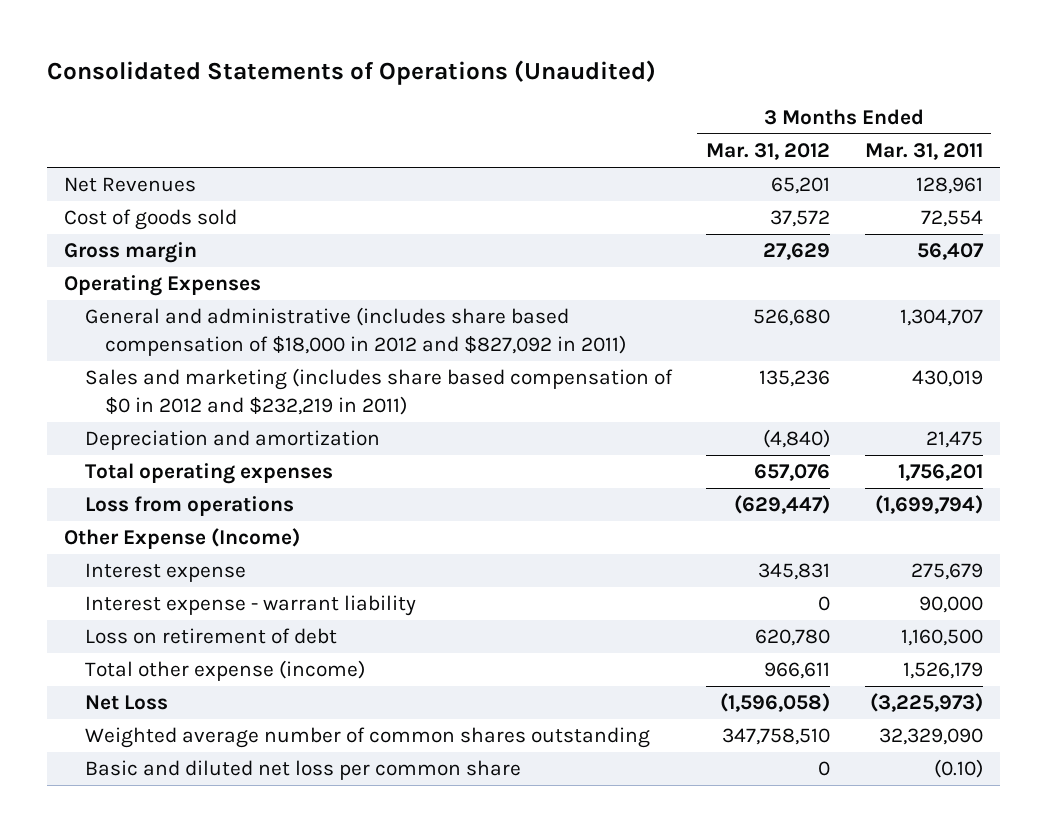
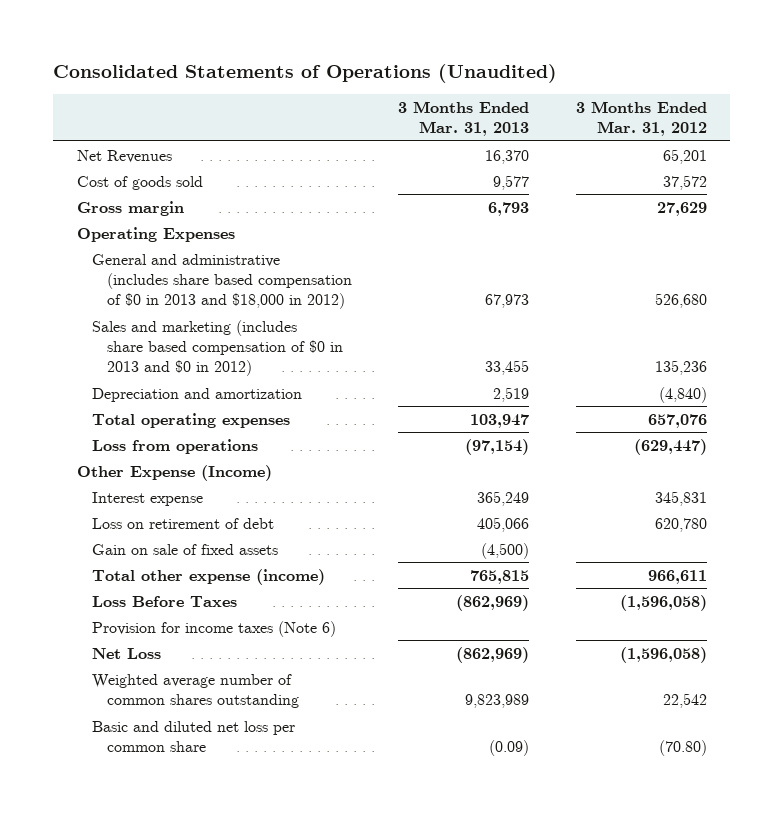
- | 3 Months Ended Mar. 31, 2012 | 3 Months Ended Mar. 31, 2011
+ | 3 Months Ended Mar. 31, 2013 | 3 Months Ended Mar. 31, 2012
- General and administrative (includes share based compensation of $18,000 in 2012 and $827,092 in 2011) | 526,680 | 1,304,707
- Sales and marketing (includes share based compensation of $0 in 2012 and $232,219 in 2011) | 135,236 | 430,019
+ General and administrative (includes share based compensation of $0 in 2013 and $18,000 in 2012) | 67,973 | 526,680
+ Sales and marketing (includes share based compensation of $0 in 2013 and $0 in 2012) | 33,455 | 135,236
- Interest expense - warrant liability | 0 | 90,000
+ Gain on sale of fixed assets | (4,500) |
+ Loss Before Taxes | (862,969) | (1,596,058)
+ Provision for income taxes (Note 6)
- Weighted average number of common shares outstanding | 347,758,510 | 32,329,090
- Basic and diluted net loss per common share | 0 | (0.10)
+ Weighted average number of common shares outstanding | 9,823,989 | 22,542
+ Basic and diluted net loss per common share | (0.09) | (70.80)

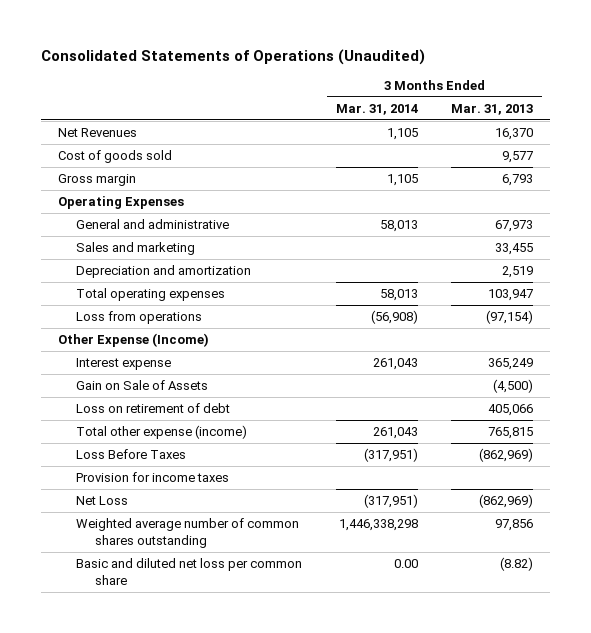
- | 3 Months Ended Mar. 31, 2013 | 3 Months Ended Mar. 31, 2012
+ | 3 Months Ended Mar. 31, 2014 | 3 Months Ended Mar. 31, 2013
- General and administrative (includes share based compensation of $0 in 2013 and $18,000 in 2012) | 67,973 | 526,680
- Sales and marketing (includes share based compensation of $0 in 2013 and $0 in 2012) | 33,455 | 135,236
+ General and administrative | 58,013 | 67,973
+ Sales and marketing | | 33,455
+ Gain on Sale of Assets | | (4,500)
- Gain on sale of fixed assets | (4,500) |
- Provision for income taxes (Note 6)
+ Provision for income taxes
- Weighted average number of common shares outstanding | 9,823,989 | 22,542
- Basic and diluted net loss per common share | (0.09) | (70.80)
+ Weighted average number of common shares outstanding | 1,446,338,298 | 97,856
+ Basic and diluted net loss per common share | 0.00 | (8.82)

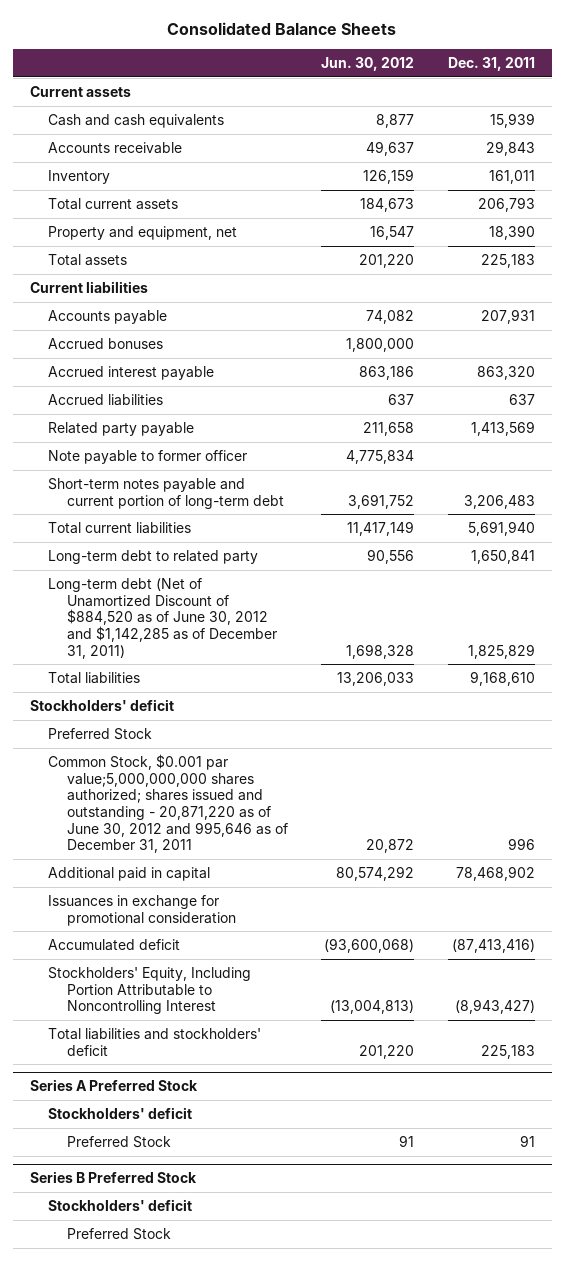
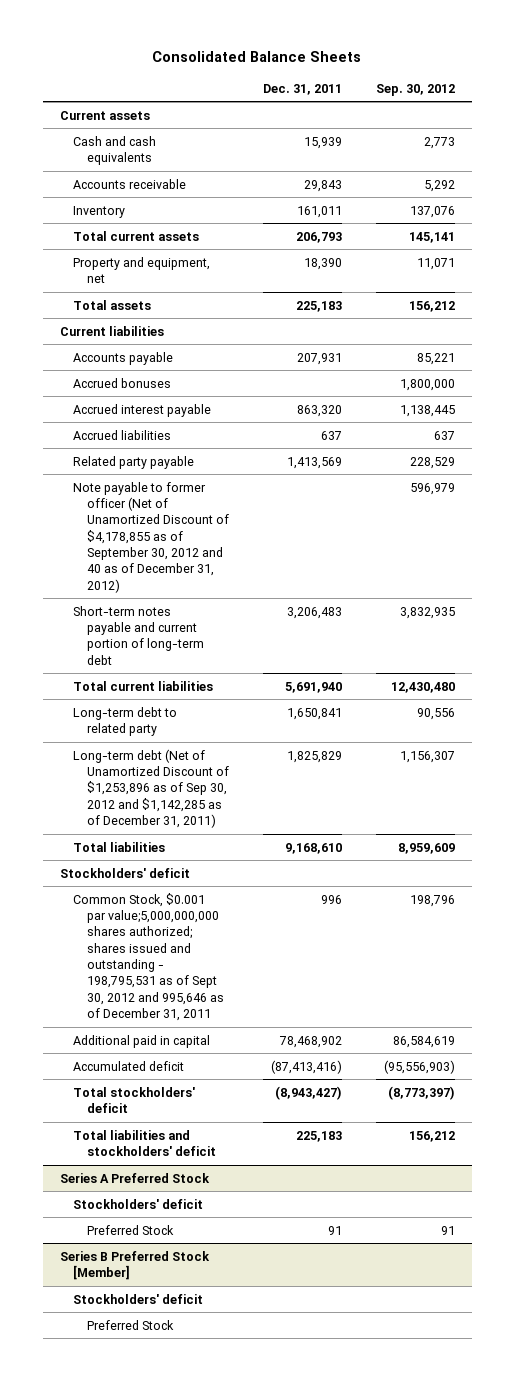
- | Jun. 30, 2012 | Dec. 31, 2011
+ | Dec. 31, 2011 | Sep. 30, 2012
- Note payable to former officer | 4,775,834 |
+ Note payable to former officer (Net of Unamortized Discount of $4,178,855 as of September 30, 2012 and 40 as of December 31, 2012) | | 596,979
- Long-term debt (Net of Unamortized Discount of $884,520 as of June 30, 2012 and $1,142,285 as of December 31, 2011) | 1,698,328 | 1,825,829
+ Long-term debt (Net of Unamortized Discount of $1,253,896 as of Sep 30, 2012 and $1,142,285 as of December 31, 2011) | 1,825,829 | 1,156,307
- Preferred Stock
- Common Stock, $0.001 par value;5,000,000,000 shares authorized; shares issued and outstanding - 20,871,220 as of June 30, 2012 and 995,646 as of December 31, 2011 | 20,872 | 996
+ Common Stock, $0.001 par value;5,000,000,000 shares authorized; shares issued and outstanding - 198,795,531 as of Sept 30, 2012 and 995,646 as of December 31, 2011 | 996 | 198,796
- Issuances in exchange for promotional consideration
- Stockholders' Equity, Including Portion Attributable to Noncontrolling Interest | (13,004,813) | (8,943,427)
+ Total stockholders' deficit | (8,943,427) | (8,773,397)
- Series B Preferred Stock
+ Series B Preferred Stock [Member]

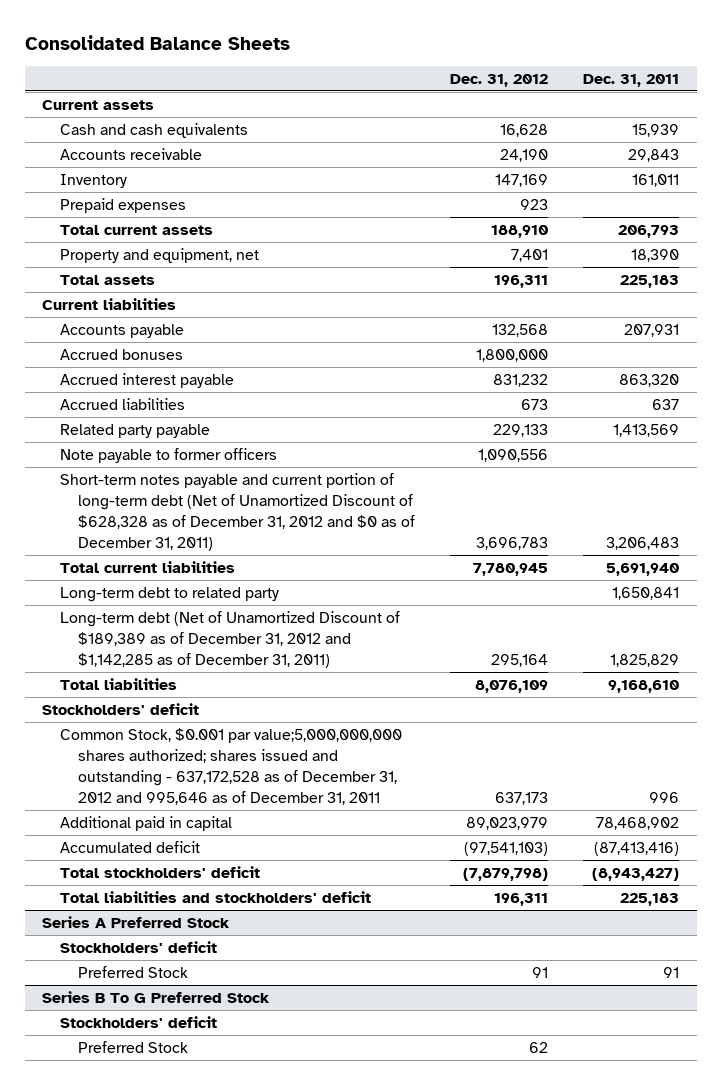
- | Dec. 31, 2011 | Sep. 30, 2012
+ | Dec. 31, 2012 | Dec. 31, 2011
+ Prepaid expenses | 923 |
- Note payable to former officer (Net of Unamortized Discount of $4,178,855 as of September 30, 2012 and 40 as of December 31, 2012) | | 596,979
- Short-term notes payable and current portion of long-term debt | 3,206,483 | 3,832,935
+ Note payable to former officers | 1,090,556 |
+ Short-term notes payable and current portion of long-term debt (Net of Unamortized Discount of $628,328 as of December 31, 2012 and $0 as of December 31, 2011) | 3,696,783 | 3,206,483
- Long-term debt (Net of Unamortized Discount of $1,253,896 as of Sep 30, 2012 and $1,142,285 as of December 31, 2011) | 1,825,829 | 1,156,307
+ Long-term debt (Net of Unamortized Discount of $189,389 as of December 31, 2012 and $1,142,285 as of December 31, 2011) | 295,164 | 1,825,829
- Common Stock, $0.001 par value;5,000,000,000 shares authorized; shares issued and outstanding - 198,795,531 as of Sept 30, 2012 and 995,646 as of December 31, 2011 | 996 | 198,796
+ Common Stock, $0.001 par value;5,000,000,000 shares authorized; shares issued and outstanding - 637,172,528 as of December 31, 2012 and 995,646 as of December 31, 2011 | 637,173 | 996
- Series B Preferred Stock [Member]
+ Series B To G Preferred Stock

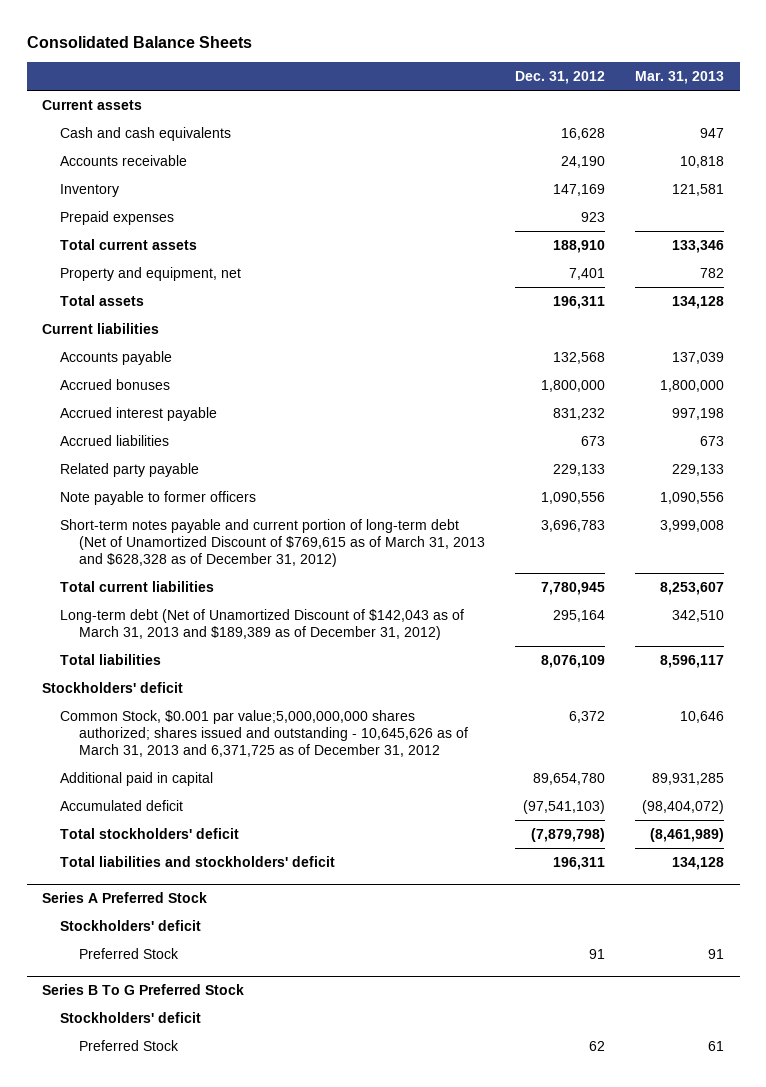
- | Dec. 31, 2012 | Dec. 31, 2011
+ | Dec. 31, 2012 | Mar. 31, 2013
- Short-term notes payable and current portion of long-term debt (Net of Unamortized Discount of $628,328 as of December 31, 2012 and $0 as of December 31, 2011) | 3,696,783 | 3,206,483
+ Short-term notes payable and current portion of long-term debt (Net of Unamortized Discount of $769,615 as of March 31, 2013 and $628,328 as of December 31, 2012) | 3,696,783 | 3,999,008
- Long-term debt to related party | | 1,650,841
- Long-term debt (Net of Unamortized Discount of $189,389 as of December 31, 2012 and $1,142,285 as of December 31, 2011) | 295,164 | 1,825,829
+ Long-term debt (Net of Unamortized Discount of $142,043 as of March 31, 2013 and $189,389 as of December 31, 2012) | 295,164 | 342,510
- Common Stock, $0.001 par value;5,000,000,000 shares authorized; shares issued and outstanding - 637,172,528 as of December 31, 2012 and 995,646 as of December 31, 2011 | 637,173 | 996
- Additional paid in capital | 89,023,979 | 78,468,902
+ Common Stock, $0.001 par value;5,000,000,000 shares authorized; shares issued and outstanding - 10,645,626 as of March 31, 2013 and 6,371,725 as of December 31, 2012 | 6,372 | 10,646
+ Additional paid in capital | 89,654,780 | 89,931,285

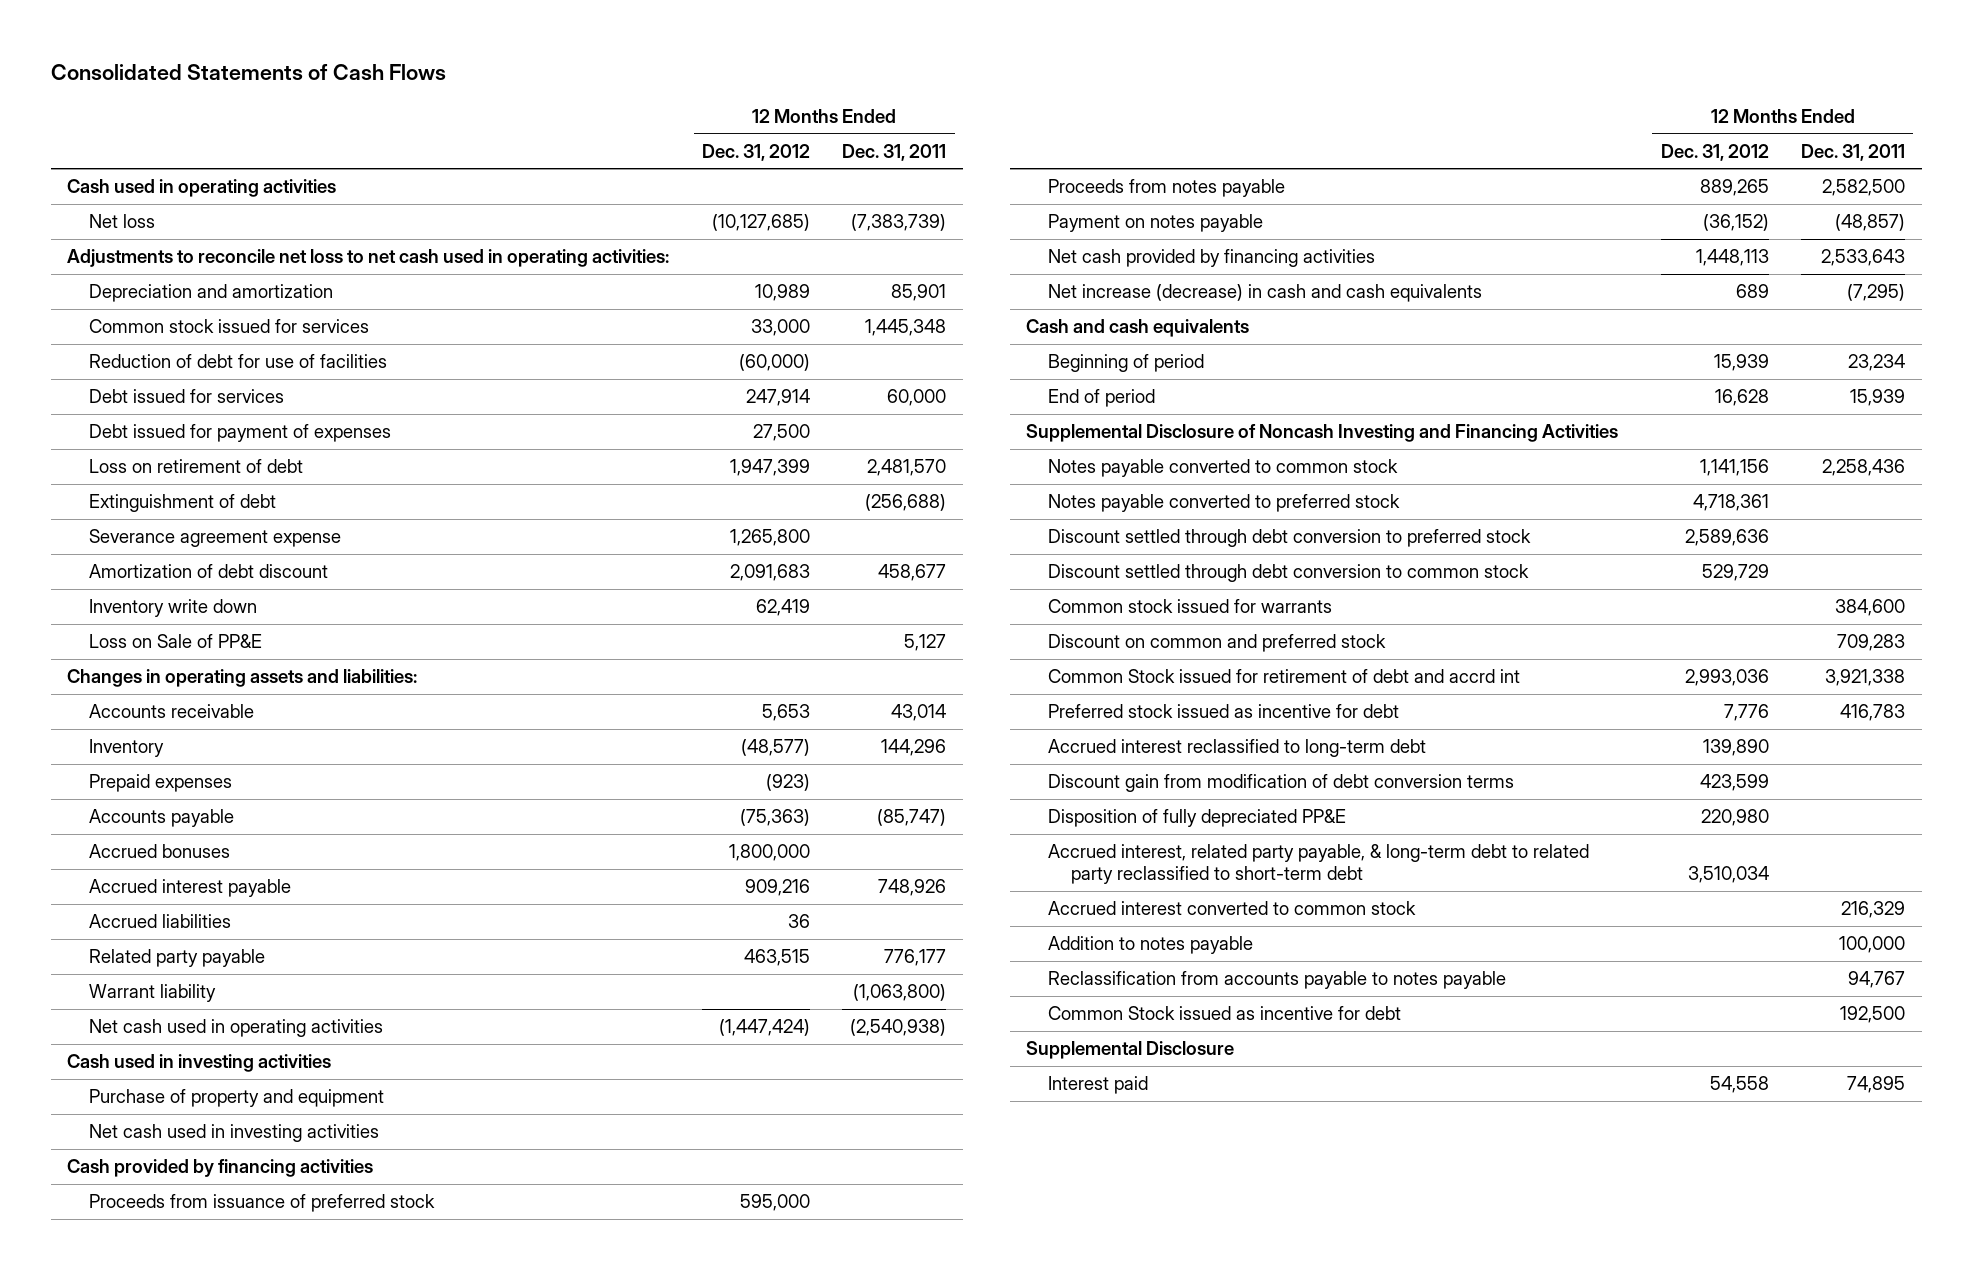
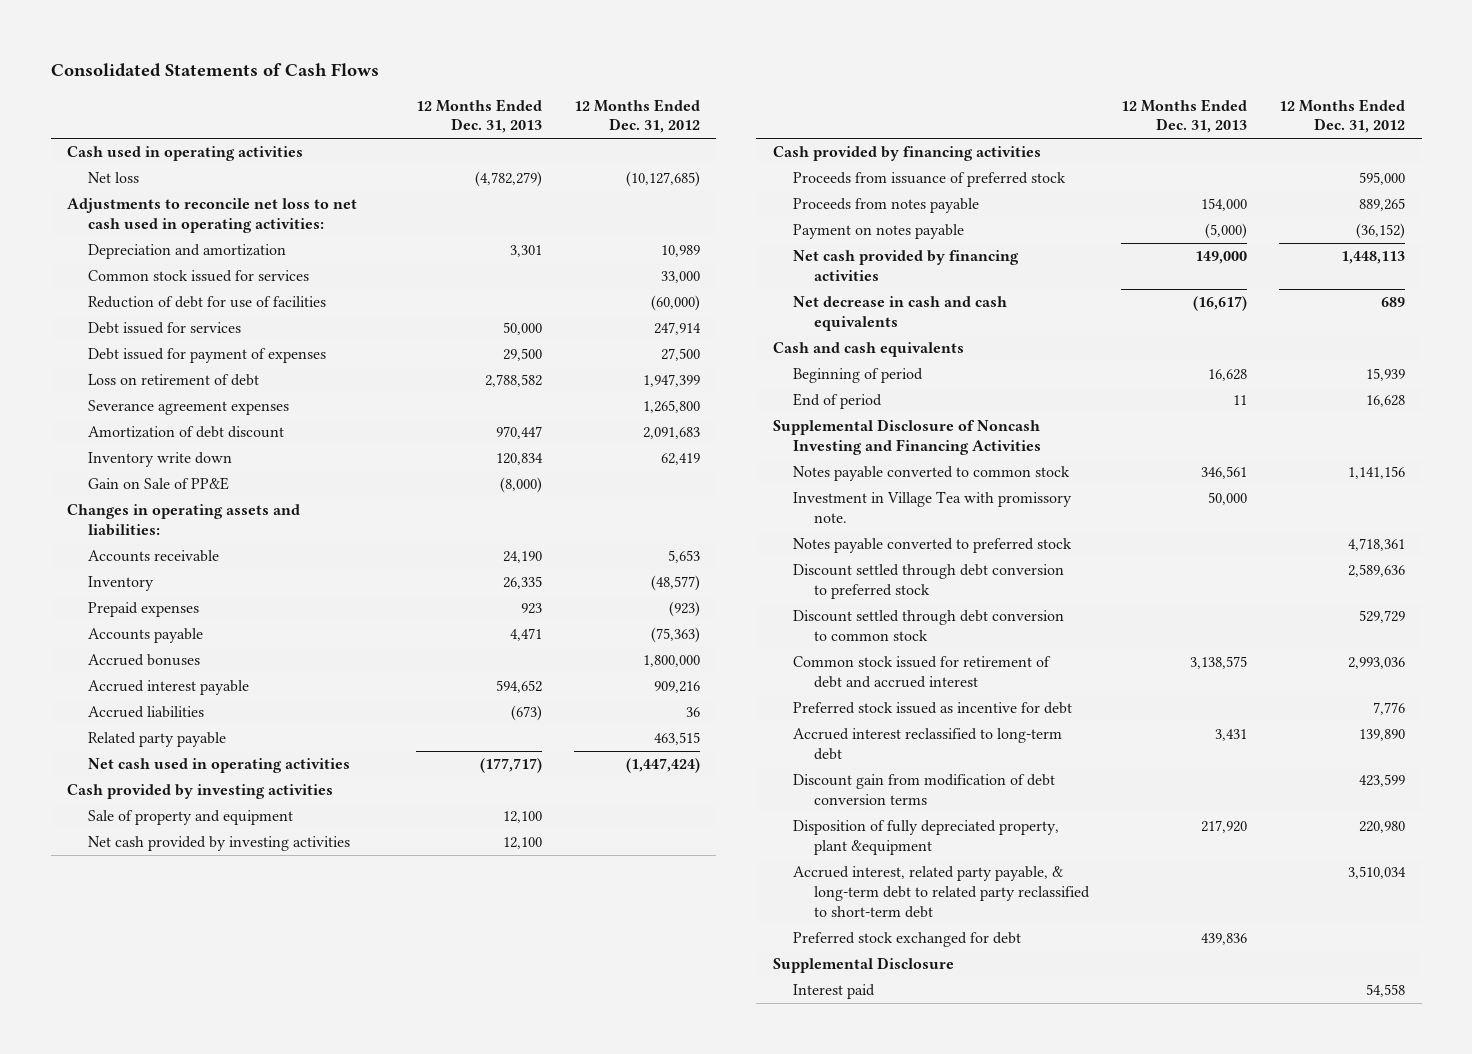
- | 12 Months Ended Dec. 31, 2012 | 12 Months Ended Dec. 31, 2011
+ | 12 Months Ended Dec. 31, 2013 | 12 Months Ended Dec. 31, 2012
- Extinguishment of debt | | (256,688)
- Severance agreement expense | 1,265,800 |
+ Severance agreement expenses | | 1,265,800
- Loss on Sale of PP&E | | 5,127
+ Gain on Sale of PP&E | (8,000) |
- Warrant liability | | (1,063,800)
- Cash used in investing activities
- Purchase of property and equipment
- Net cash used in investing activities
+ Cash provided by investing activities
+ Sale of property and equipment | 12,100 |
+ Net cash provided by investing activities | 12,100 |
- Net increase (decrease) in cash and cash equivalents | 689 | (7,295)
+ Net decrease in cash and cash equivalents | (16,617) | 689
+ Investment in Village Tea with promissory note. | 50,000 |
- Common stock issued for warrants | | 384,600
- Discount on common and preferred stock | | 709,283
- Common Stock issued for retirement of debt and accrd int | 2,993,036 | 3,921,338
+ Common stock issued for retirement of debt and accrued interest | 3,138,575 | 2,993,036
- Disposition of fully depreciated PP&E | 220,980 |
+ Disposition of fully depreciated property, plant &equipment | 217,920 | 220,980
- Accrued interest converted to common stock | | 216,329
- Addition to notes payable | | 100,000
- Reclassification from accounts payable to notes payable | | 94,767
- Common Stock issued as incentive for debt | | 192,500
+ Preferred stock exchanged for debt | 439,836 |

